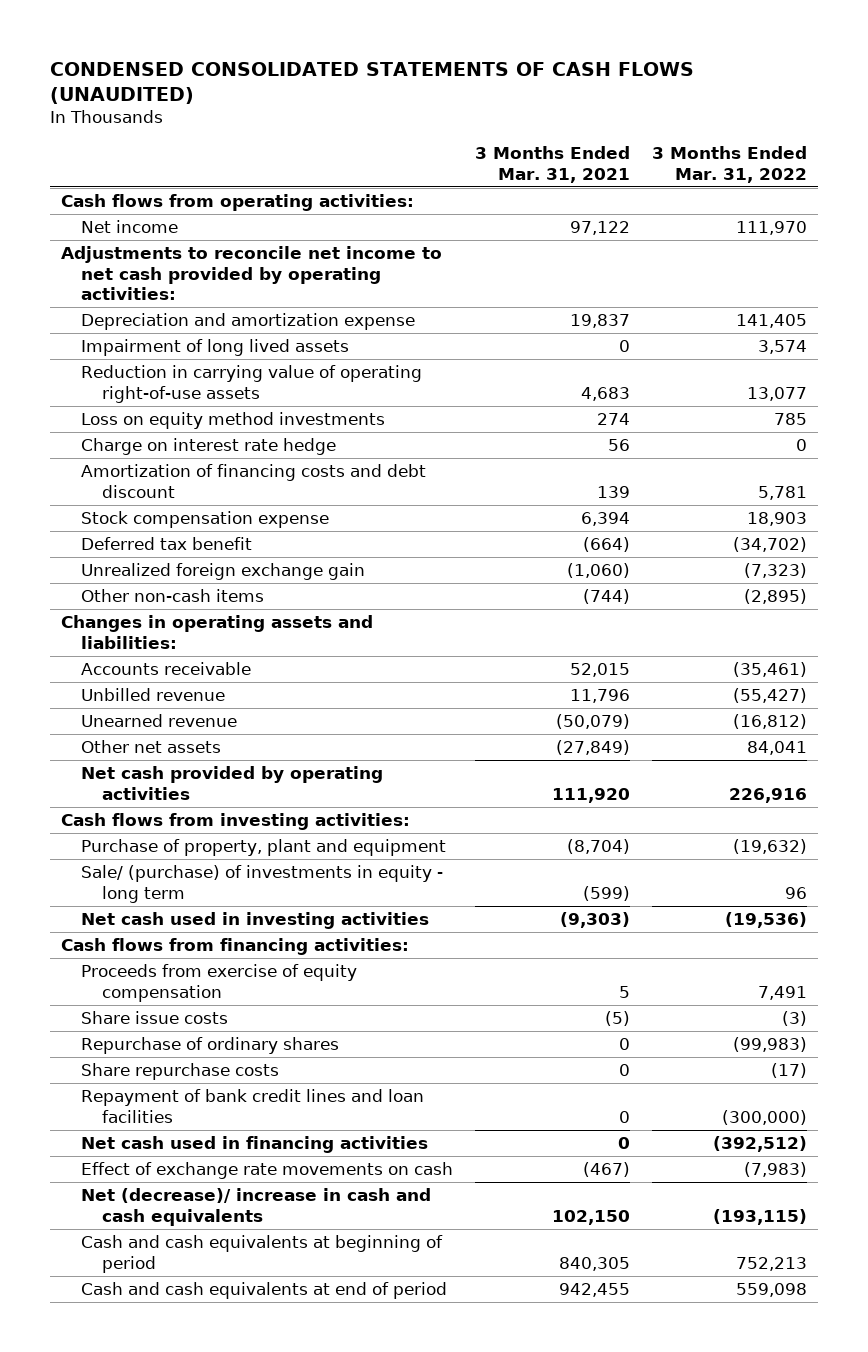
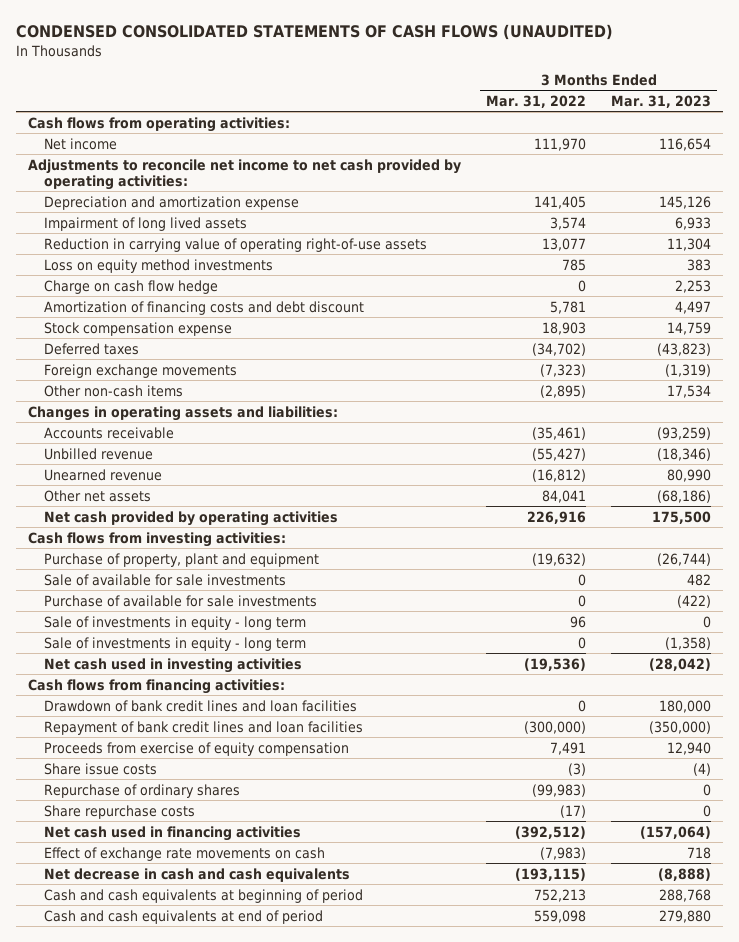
- | 3 Months Ended Mar. 31, 2021 | 3 Months Ended Mar. 31, 2022
+ | 3 Months Ended Mar. 31, 2022 | 3 Months Ended Mar. 31, 2023
- Charge on interest rate hedge | 56 | 0
+ Charge on cash flow hedge | 0 | 2,253
- Deferred tax benefit | (664) | (34,702)
- Unrealized foreign exchange gain | (1,060) | (7,323)
+ Deferred taxes | (34,702) | (43,823)
+ Foreign exchange movements | (7,323) | (1,319)
- Sale/ (purchase) of investments in equity - long term | (599) | 96
+ Sale of available for sale investments | 0 | 482
+ Purchase of available for sale investments | 0 | (422)
+ Sale of investments in equity - long term | 96 | 0
+ Sale of investments in equity - long term | 0 | (1,358)
+ Drawdown of bank credit lines and loan facilities | 0 | 180,000
moved up: Repayment of bank credit lines and loan facilities | (300,000) | (350,000)
- Net (decrease)/ increase in cash and cash equivalents | 102,150 | (193,115)
+ Net decrease in cash and cash equivalents | (193,115) | (8,888)

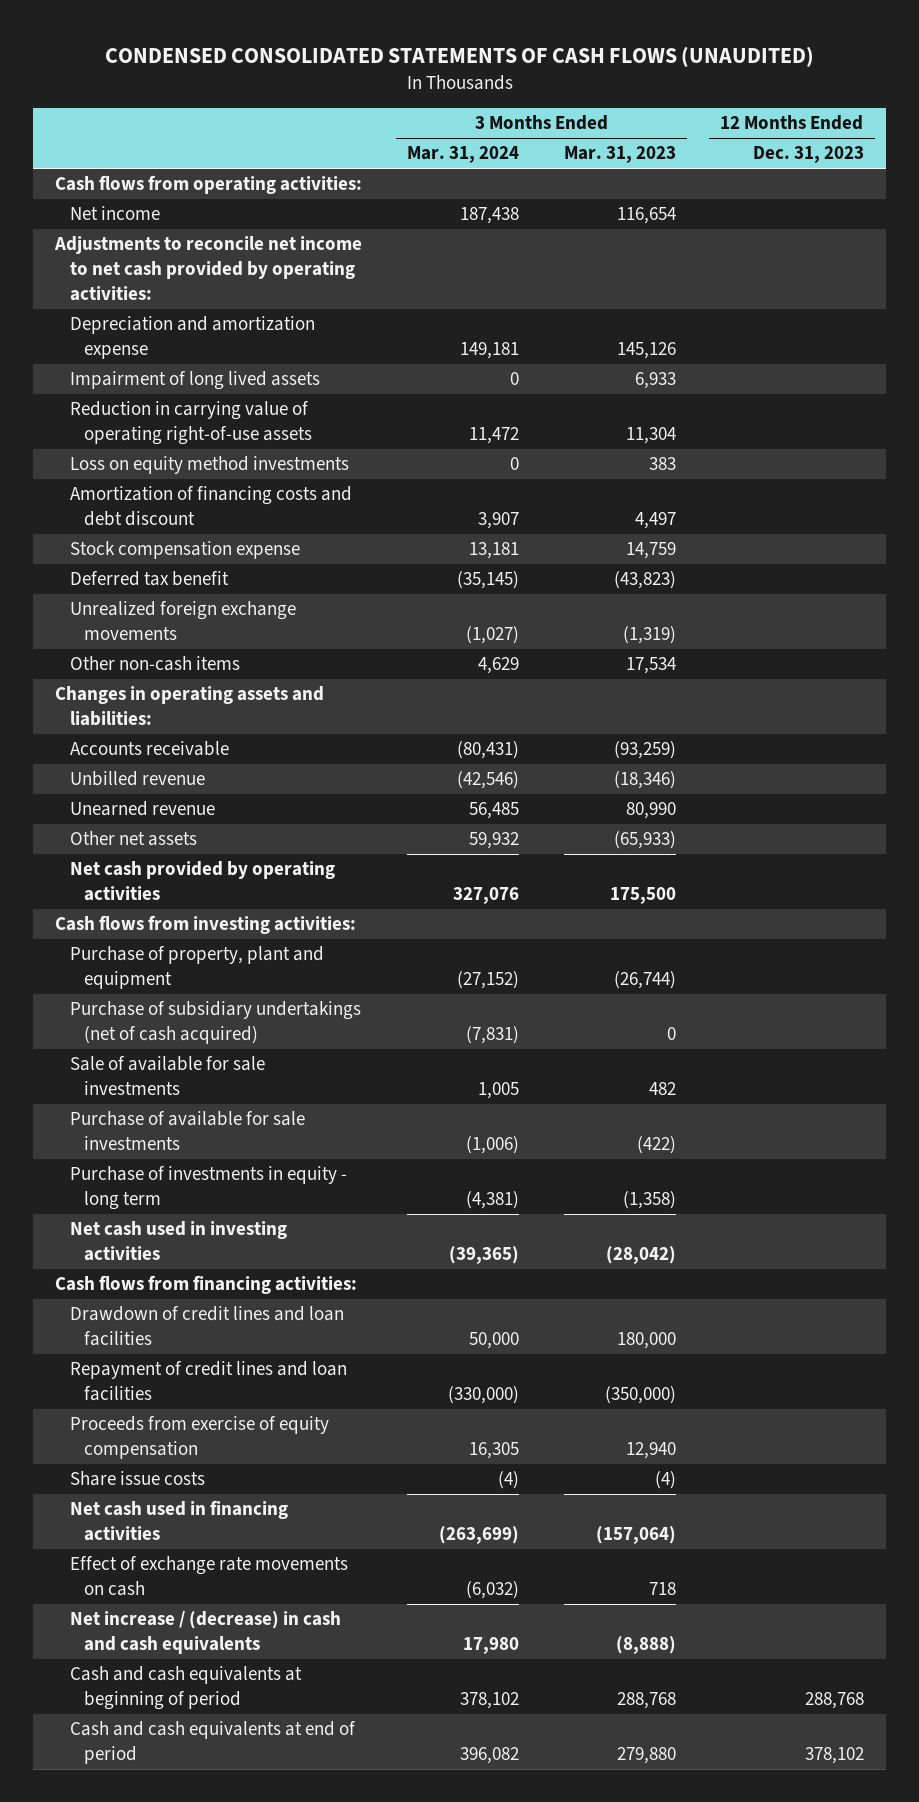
- | 3 Months Ended Mar. 31, 2022 | 3 Months Ended Mar. 31, 2023
+ | 3 Months Ended Mar. 31, 2024 | 3 Months Ended Mar. 31, 2023 | 12 Months Ended Dec. 31, 2023
- Charge on cash flow hedge | 0 | 2,253
- Deferred taxes | (34,702) | (43,823)
- Foreign exchange movements | (7,323) | (1,319)
+ Deferred tax benefit | (35,145) | (43,823) |
+ Unrealized foreign exchange movements | (1,027) | (1,319) |
- Other net assets | 84,041 | (68,186)
+ Other net assets | 59,932 | (65,933) |
+ Purchase of subsidiary undertakings (net of cash acquired) | (7,831) | 0 |
- Sale of investments in equity - long term | 96 | 0
- Sale of investments in equity - long term | 0 | (1,358)
+ Purchase of investments in equity - long term | (4,381) | (1,358) |
- Drawdown of bank credit lines and loan facilities | 0 | 180,000
- Repayment of bank credit lines and loan facilities | (300,000) | (350,000)
+ Drawdown of credit lines and loan facilities | 50,000 | 180,000 |
+ Repayment of credit lines and loan facilities | (330,000) | (350,000) |
- Repurchase of ordinary shares | (99,983) | 0
- Share repurchase costs | (17) | 0
- Net decrease in cash and cash equivalents | (193,115) | (8,888)
+ Net increase / (decrease) in cash and cash equivalents | 17,980 | (8,888) |

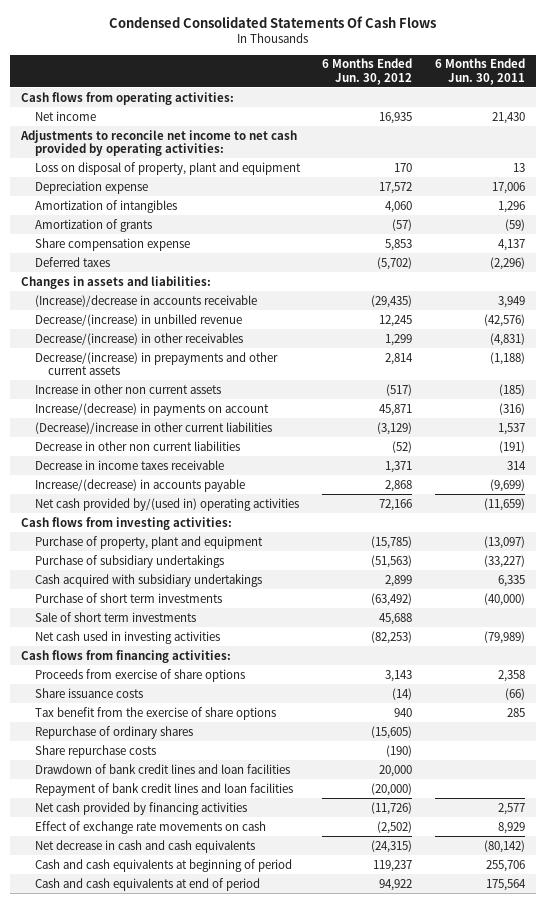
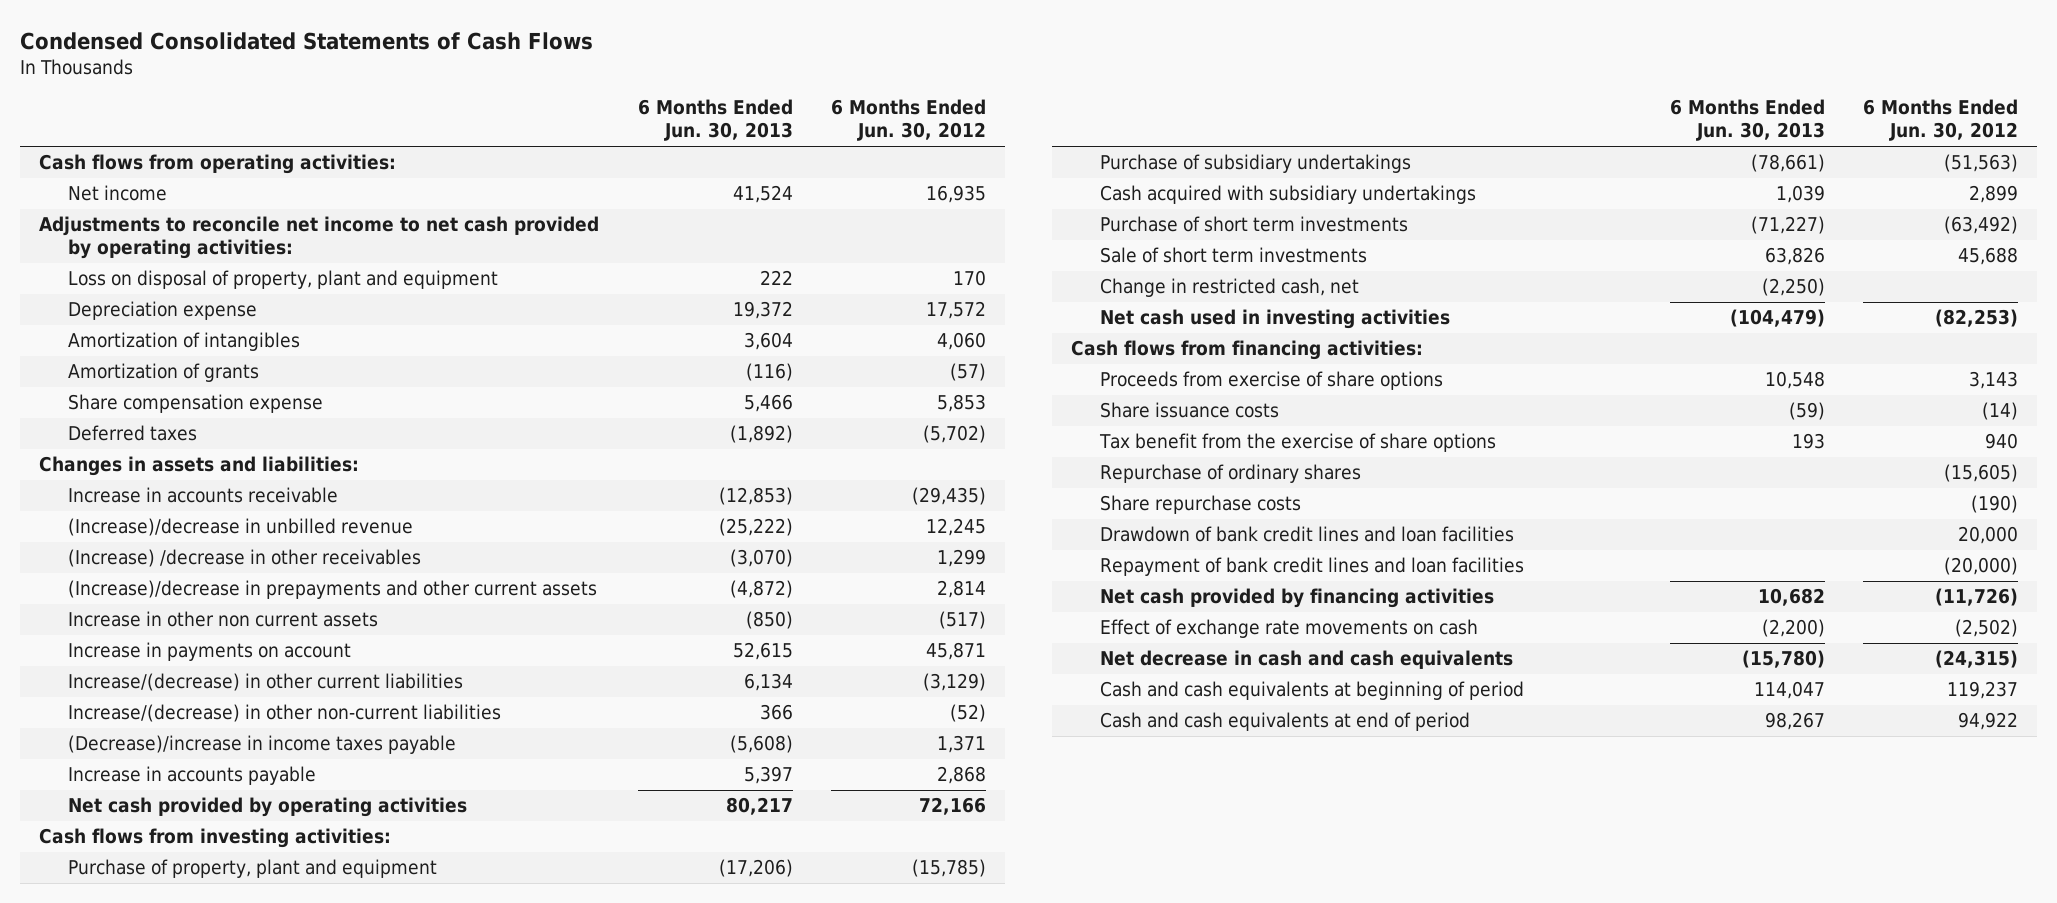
- Condensed Consolidated Statements Of Cash Flows
+ Condensed Consolidated Statements of Cash Flows
- | 6 Months Ended Jun. 30, 2012 | 6 Months Ended Jun. 30, 2011
+ | 6 Months Ended Jun. 30, 2013 | 6 Months Ended Jun. 30, 2012
- (Increase)/decrease in accounts receivable | (29,435) | 3,949
- Decrease/(increase) in unbilled revenue | 12,245 | (42,576)
- Decrease/(increase) in other receivables | 1,299 | (4,831)
- Decrease/(increase) in prepayments and other current assets | 2,814 | (1,188)
+ Increase in accounts receivable | (12,853) | (29,435)
+ (Increase)/decrease in unbilled revenue | (25,222) | 12,245
+ (Increase) /decrease in other receivables | (3,070) | 1,299
+ (Increase)/decrease in prepayments and other current assets | (4,872) | 2,814
- Increase/(decrease) in payments on account | 45,871 | (316)
- (Decrease)/increase in other current liabilities | (3,129) | 1,537
- Decrease in other non current liabilities | (52) | (191)
- Decrease in income taxes receivable | 1,371 | 314
- Increase/(decrease) in accounts payable | 2,868 | (9,699)
- Net cash provided by/(used in) operating activities | 72,166 | (11,659)
+ Increase in payments on account | 52,615 | 45,871
+ Increase/(decrease) in other current liabilities | 6,134 | (3,129)
+ Increase/(decrease) in other non-current liabilities | 366 | (52)
+ (Decrease)/increase in income taxes payable | (5,608) | 1,371
+ Increase in accounts payable | 5,397 | 2,868
+ Net cash provided by operating activities | 80,217 | 72,166
+ Change in restricted cash, net | (2,250) |

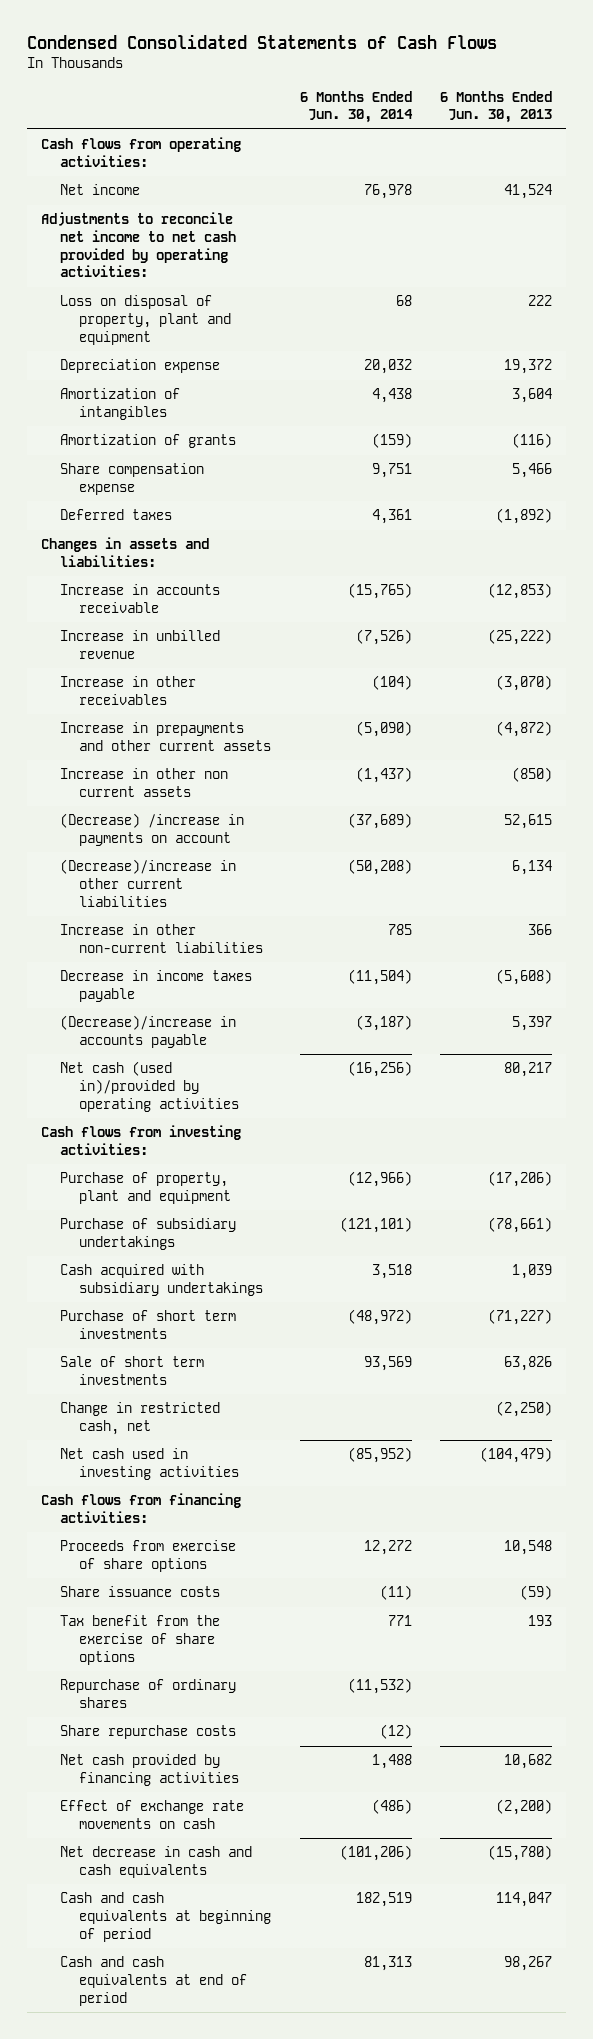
- | 6 Months Ended Jun. 30, 2013 | 6 Months Ended Jun. 30, 2012
+ | 6 Months Ended Jun. 30, 2014 | 6 Months Ended Jun. 30, 2013
- (Increase)/decrease in unbilled revenue | (25,222) | 12,245
- (Increase) /decrease in other receivables | (3,070) | 1,299
- (Increase)/decrease in prepayments and other current assets | (4,872) | 2,814
+ Increase in unbilled revenue | (7,526) | (25,222)
+ Increase in other receivables | (104) | (3,070)
+ Increase in prepayments and other current assets | (5,090) | (4,872)
- Increase in payments on account | 52,615 | 45,871
- Increase/(decrease) in other current liabilities | 6,134 | (3,129)
- Increase/(decrease) in other non-current liabilities | 366 | (52)
- (Decrease)/increase in income taxes payable | (5,608) | 1,371
- Increase in accounts payable | 5,397 | 2,868
- Net cash provided by operating activities | 80,217 | 72,166
+ (Decrease) /increase in payments on account | (37,689) | 52,615
+ (Decrease)/increase in other current liabilities | (50,208) | 6,134
+ Increase in other non-current liabilities | 785 | 366
+ Decrease in income taxes payable | (11,504) | (5,608)
+ (Decrease)/increase in accounts payable | (3,187) | 5,397
+ Net cash (used in)/provided by operating activities | (16,256) | 80,217
- Drawdown of bank credit lines and loan facilities | | 20,000
- Repayment of bank credit lines and loan facilities | | (20,000)

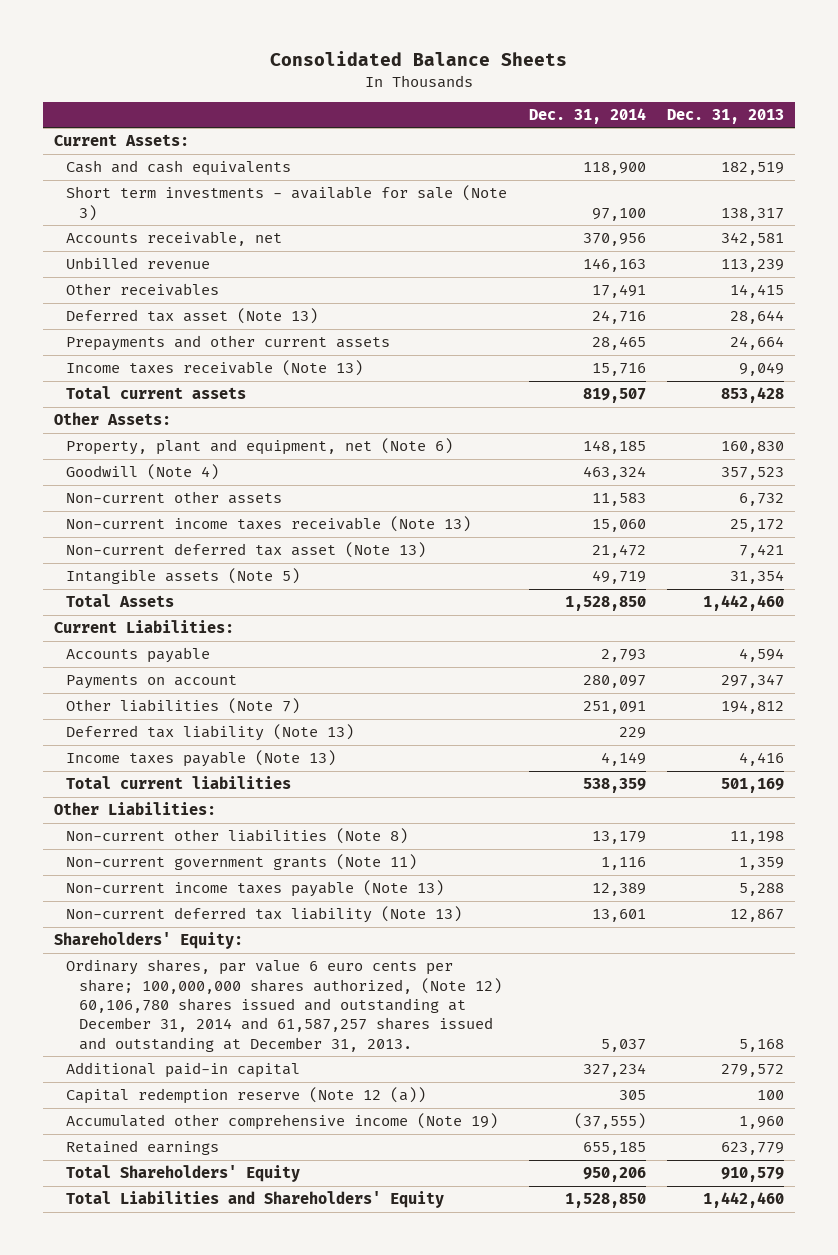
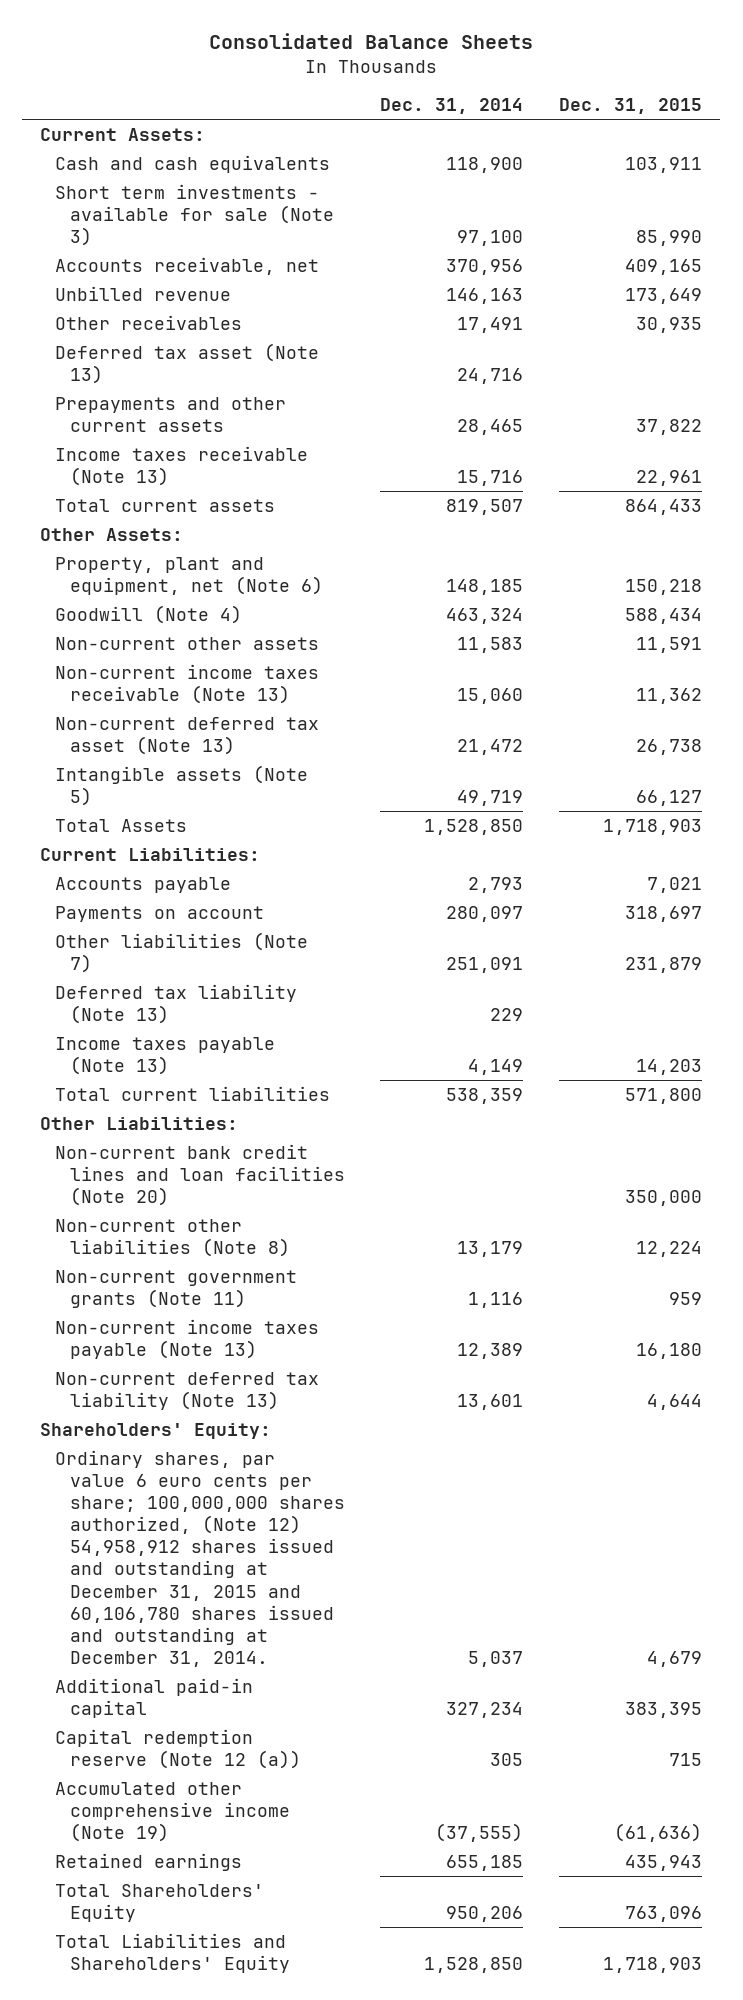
- | Dec. 31, 2014 | Dec. 31, 2013
+ | Dec. 31, 2014 | Dec. 31, 2015
+ Non-current bank credit lines and loan facilities (Note 20) | | 350,000
- Ordinary shares, par value 6 euro cents per share; 100,000,000 shares authorized, (Note 12) 60,106,780 shares issued and outstanding at December 31, 2014 and 61,587,257 shares issued and outstanding at December 31, 2013. | 5,037 | 5,168
+ Ordinary shares, par value 6 euro cents per share; 100,000,000 shares authorized, (Note 12) 54,958,912 shares issued and outstanding at December 31, 2015 and 60,106,780 shares issued and outstanding at December 31, 2014. | 5,037 | 4,679

